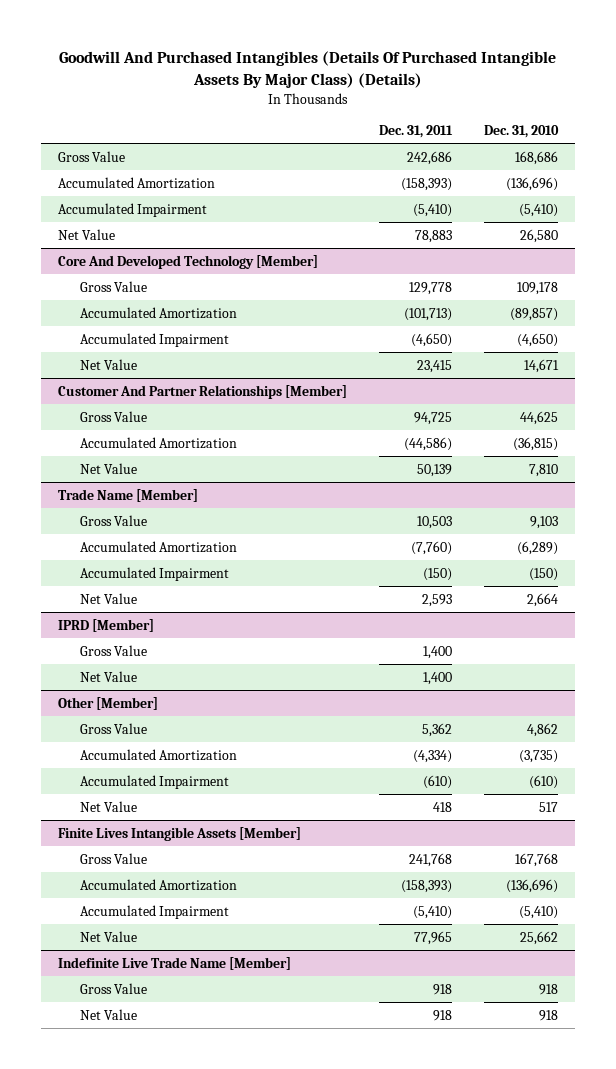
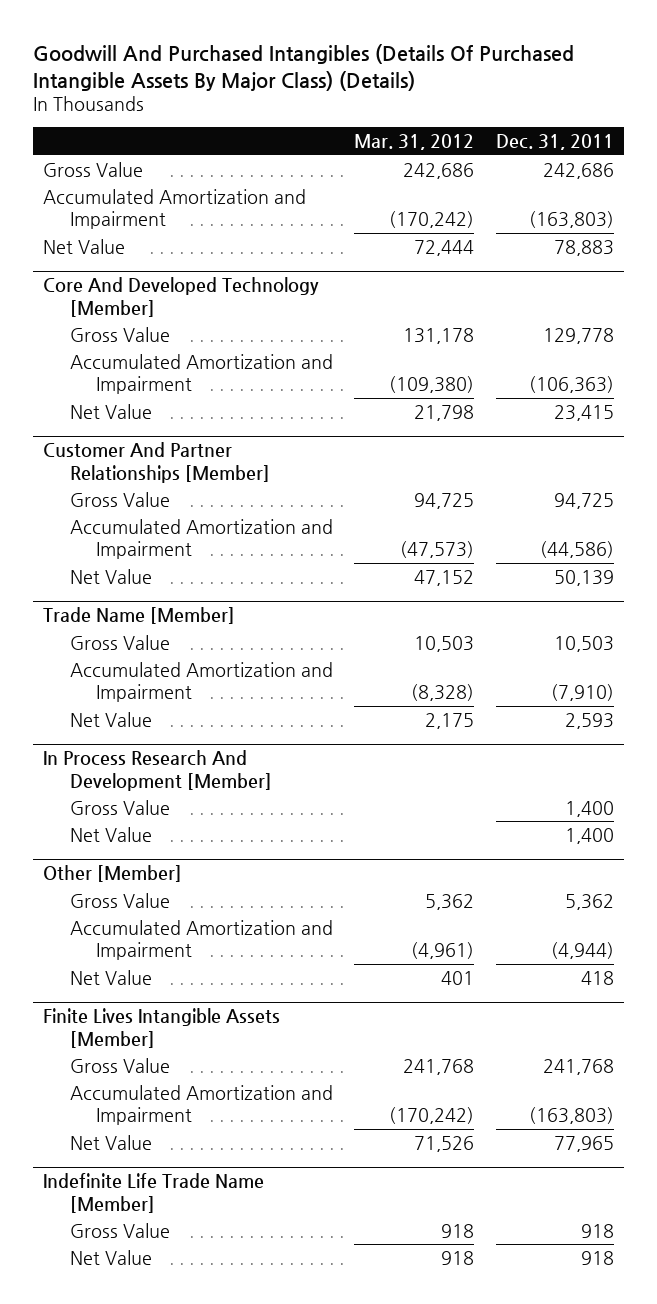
- | Dec. 31, 2011 | Dec. 31, 2010
+ | Mar. 31, 2012 | Dec. 31, 2011
- Accumulated Amortization | (158,393) | (136,696)
- Accumulated Impairment | (5,410) | (5,410)
+ Accumulated Amortization and Impairment | (170,242) | (163,803)
@ Core And Developed Technology [Member]
- Accumulated Amortization | (101,713) | (89,857)
- Accumulated Impairment | (4,650) | (4,650)
+ Accumulated Amortization and Impairment | (109,380) | (106,363)
@ Customer And Partner Relationships [Member]
- Accumulated Amortization | (44,586) | (36,815)
+ Accumulated Amortization and Impairment | (47,573) | (44,586)
@ Trade Name [Member]
- Accumulated Amortization | (7,760) | (6,289)
- Accumulated Impairment | (150) | (150)
+ Accumulated Amortization and Impairment | (8,328) | (7,910)
- IPRD [Member]
+ In Process Research And Development [Member]
@ Other [Member]
- Accumulated Amortization | (4,334) | (3,735)
- Accumulated Impairment | (610) | (610)
+ Accumulated Amortization and Impairment | (4,961) | (4,944)
@ Finite Lives Intangible Assets [Member]
- Accumulated Amortization | (158,393) | (136,696)
- Accumulated Impairment | (5,410) | (5,410)
+ Accumulated Amortization and Impairment | (170,242) | (163,803)
- Indefinite Live Trade Name [Member]
+ Indefinite Life Trade Name [Member]

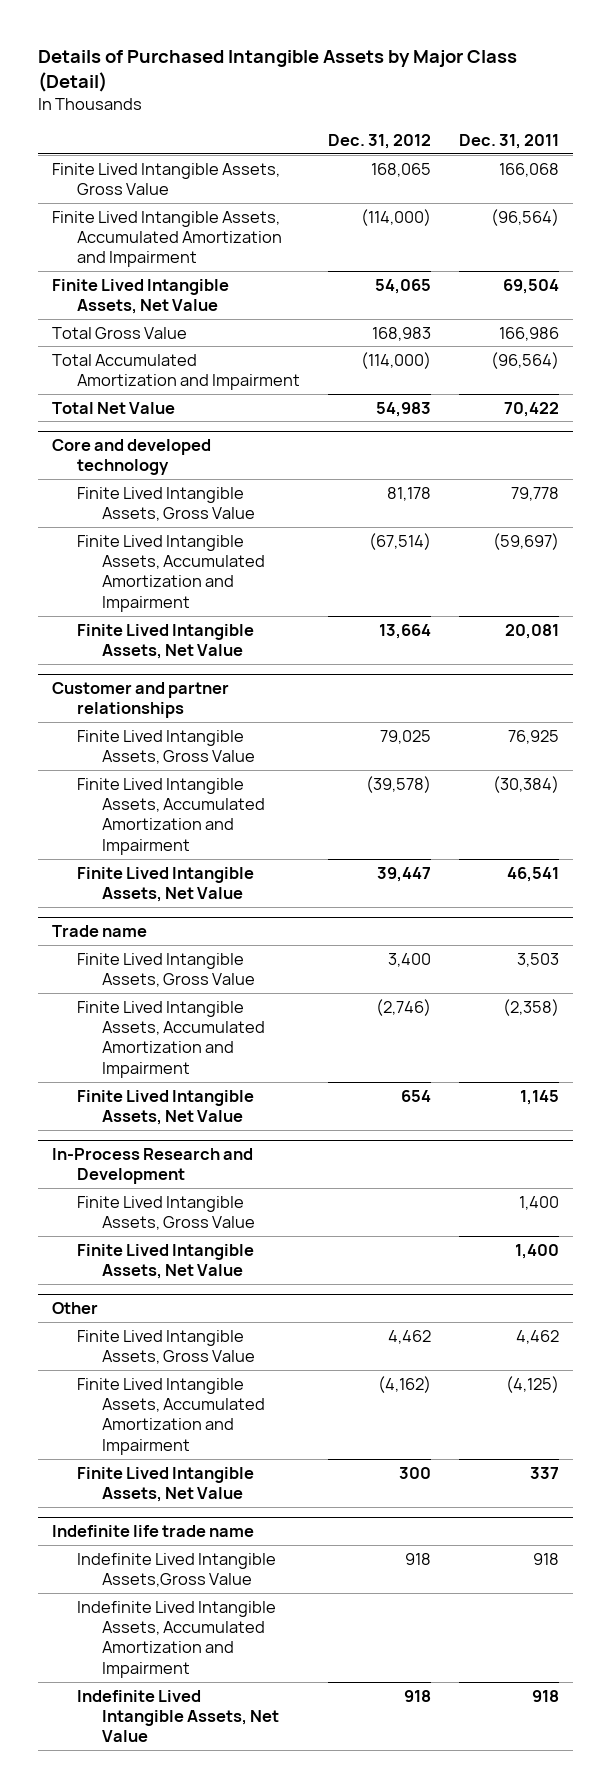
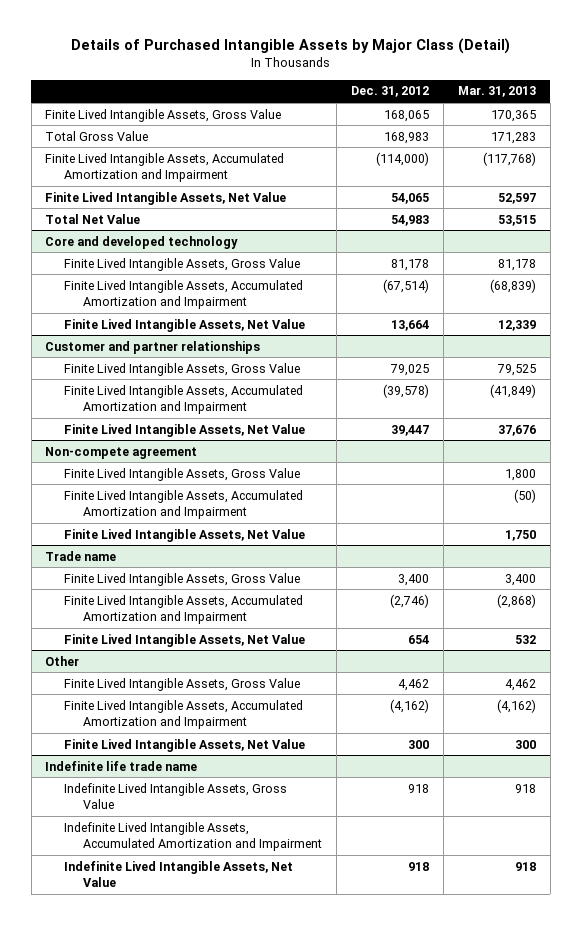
- | Dec. 31, 2012 | Dec. 31, 2011
+ | Dec. 31, 2012 | Mar. 31, 2013
moved up: Total Gross Value | 168,983 | 171,283
- Total Accumulated Amortization and Impairment | (114,000) | (96,564)
+ Non-compete agreement
+ Finite Lived Intangible Assets, Gross Value | | 1,800
+ Finite Lived Intangible Assets, Accumulated Amortization and Impairment | | (50)
+ Finite Lived Intangible Assets, Net Value | | 1,750
- In-Process Research and Development
- Finite Lived Intangible Assets, Gross Value | | 1,400
- Finite Lived Intangible Assets, Net Value | | 1,400
@ Indefinite life trade name
- Indefinite Lived Intangible Assets,Gross Value | 918 | 918
+ Indefinite Lived Intangible Assets, Gross Value | 918 | 918

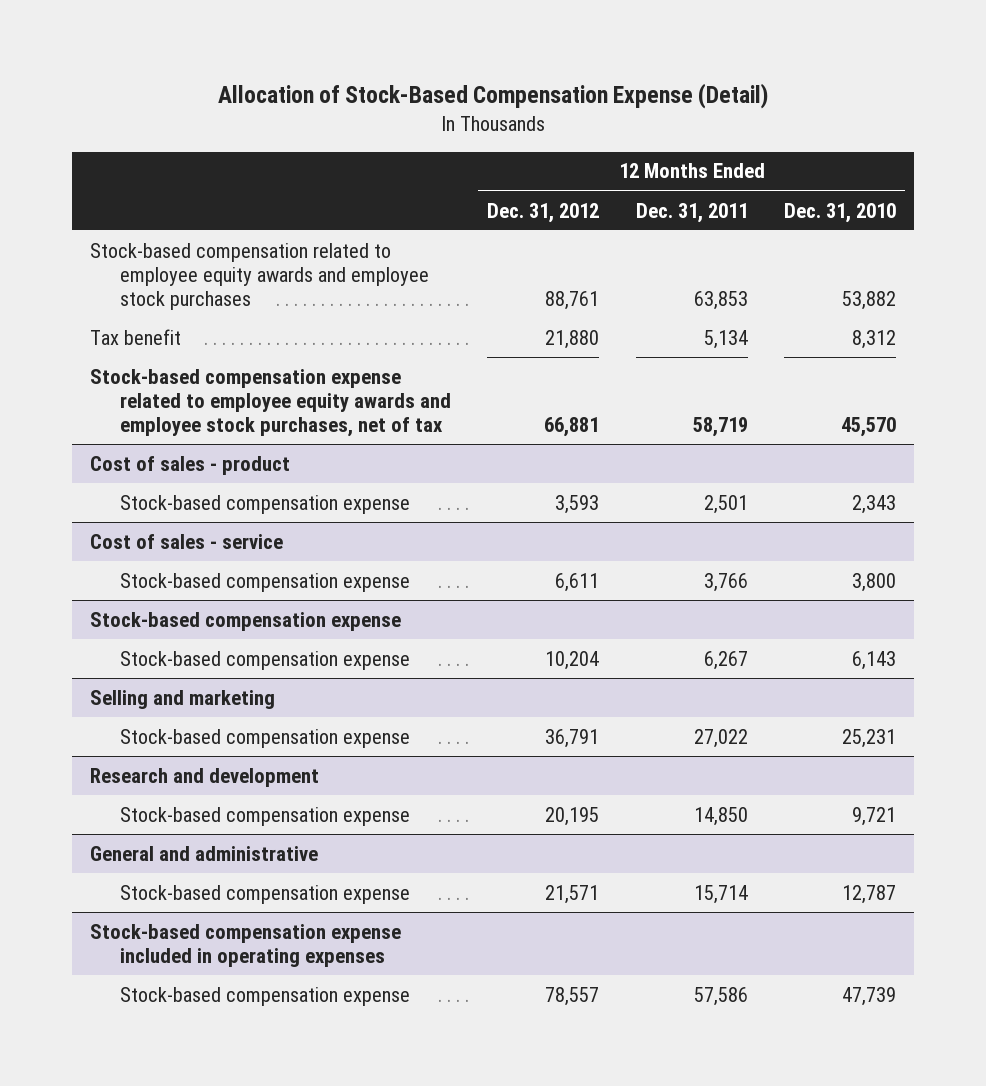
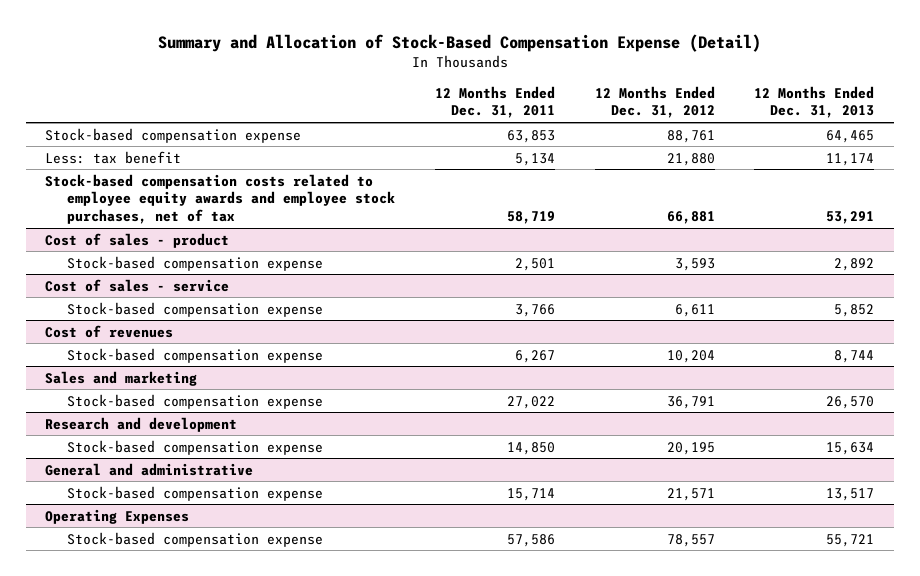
- Allocation of Stock-Based Compensation Expense (Detail)
+ Summary and Allocation of Stock-Based Compensation Expense (Detail)
- | 12 Months Ended Dec. 31, 2012 | 12 Months Ended Dec. 31, 2011 | 12 Months Ended Dec. 31, 2010
+ | 12 Months Ended Dec. 31, 2011 | 12 Months Ended Dec. 31, 2012 | 12 Months Ended Dec. 31, 2013
- Stock-based compensation related to employee equity awards and employee stock purchases | 88,761 | 63,853 | 53,882
- Tax benefit | 21,880 | 5,134 | 8,312
- Stock-based compensation expense related to employee equity awards and employee stock purchases, net of tax | 66,881 | 58,719 | 45,570
+ Stock-based compensation expense | 63,853 | 88,761 | 64,465
+ Less: tax benefit | 5,134 | 21,880 | 11,174
+ Stock-based compensation costs related to employee equity awards and employee stock purchases, net of tax | 58,719 | 66,881 | 53,291
- Stock-based compensation expense
+ Cost of revenues
- Selling and marketing
+ Sales and marketing
- Stock-based compensation expense included in operating expenses
+ Operating Expenses

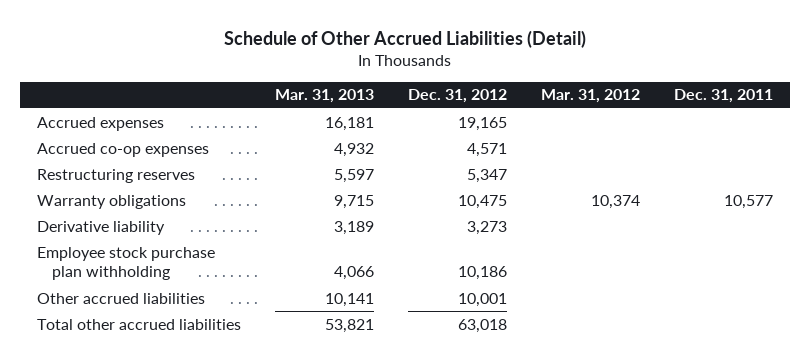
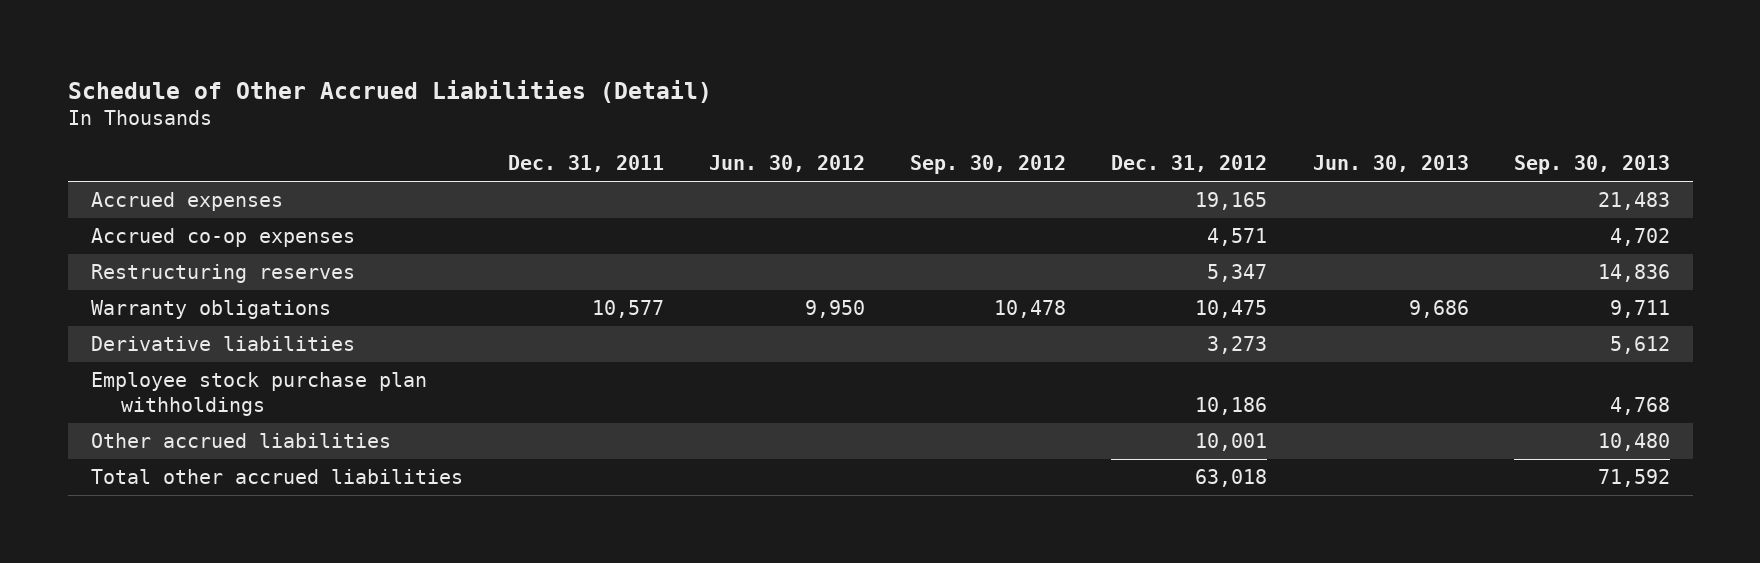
- | Mar. 31, 2013 | Dec. 31, 2012 | Mar. 31, 2012 | Dec. 31, 2011
+ | Dec. 31, 2011 | Jun. 30, 2012 | Sep. 30, 2012 | Dec. 31, 2012 | Jun. 30, 2013 | Sep. 30, 2013
- Derivative liability | 3,189 | 3,273 | |
- Employee stock purchase plan withholding | 4,066 | 10,186 | |
+ Derivative liabilities | | | | 3,273 | | 5,612
+ Employee stock purchase plan withholdings | | | | 10,186 | | 4,768

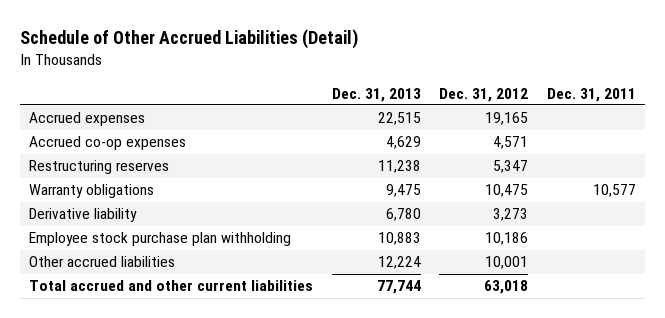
- | Dec. 31, 2011 | Jun. 30, 2012 | Sep. 30, 2012 | Dec. 31, 2012 | Jun. 30, 2013 | Sep. 30, 2013
+ | Dec. 31, 2013 | Dec. 31, 2012 | Dec. 31, 2011
- Derivative liabilities | | | | 3,273 | | 5,612
- Employee stock purchase plan withholdings | | | | 10,186 | | 4,768
+ Derivative liability | 6,780 | 3,273 |
+ Employee stock purchase plan withholding | 10,883 | 10,186 |
- Total other accrued liabilities | | | | 63,018 | | 71,592
+ Total accrued and other current liabilities | 77,744 | 63,018 |

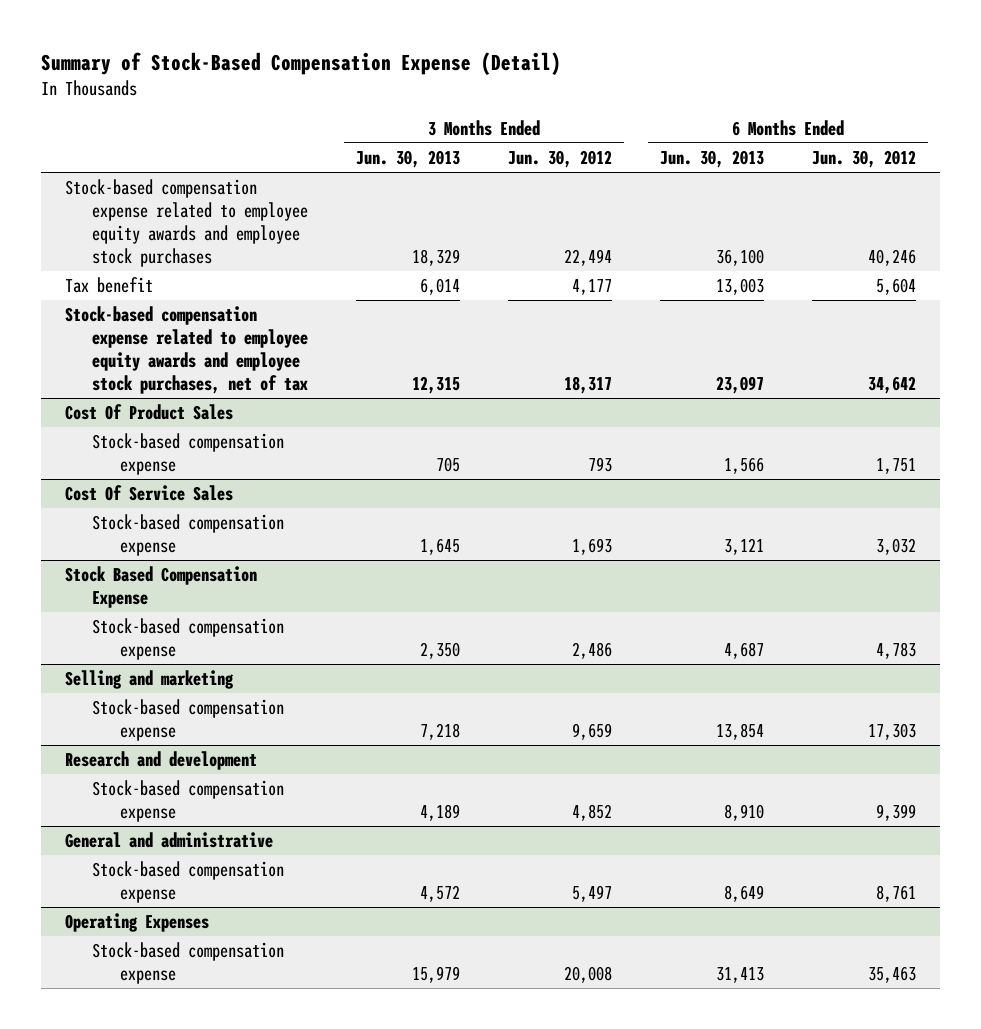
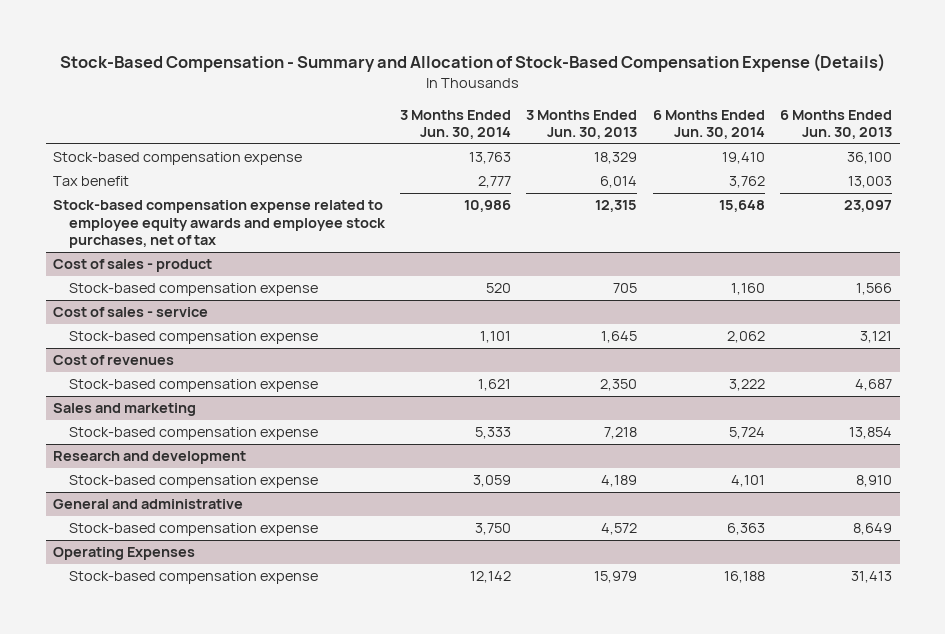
- Summary of Stock-Based Compensation Expense (Detail)
+ Stock-Based Compensation - Summary and Allocation of Stock-Based Compensation Expense (Details)
- | 3 Months Ended Jun. 30, 2013 | 3 Months Ended Jun. 30, 2012 | 6 Months Ended Jun. 30, 2013 | 6 Months Ended Jun. 30, 2012
+ | 3 Months Ended Jun. 30, 2014 | 3 Months Ended Jun. 30, 2013 | 6 Months Ended Jun. 30, 2014 | 6 Months Ended Jun. 30, 2013
- Stock-based compensation expense related to employee equity awards and employee stock purchases | 18,329 | 22,494 | 36,100 | 40,246
+ Stock-based compensation expense | 13,763 | 18,329 | 19,410 | 36,100
- Cost Of Product Sales
+ Cost of sales - product
- Cost Of Service Sales
+ Cost of sales - service
- Stock Based Compensation Expense
+ Cost of revenues
- Selling and marketing
+ Sales and marketing

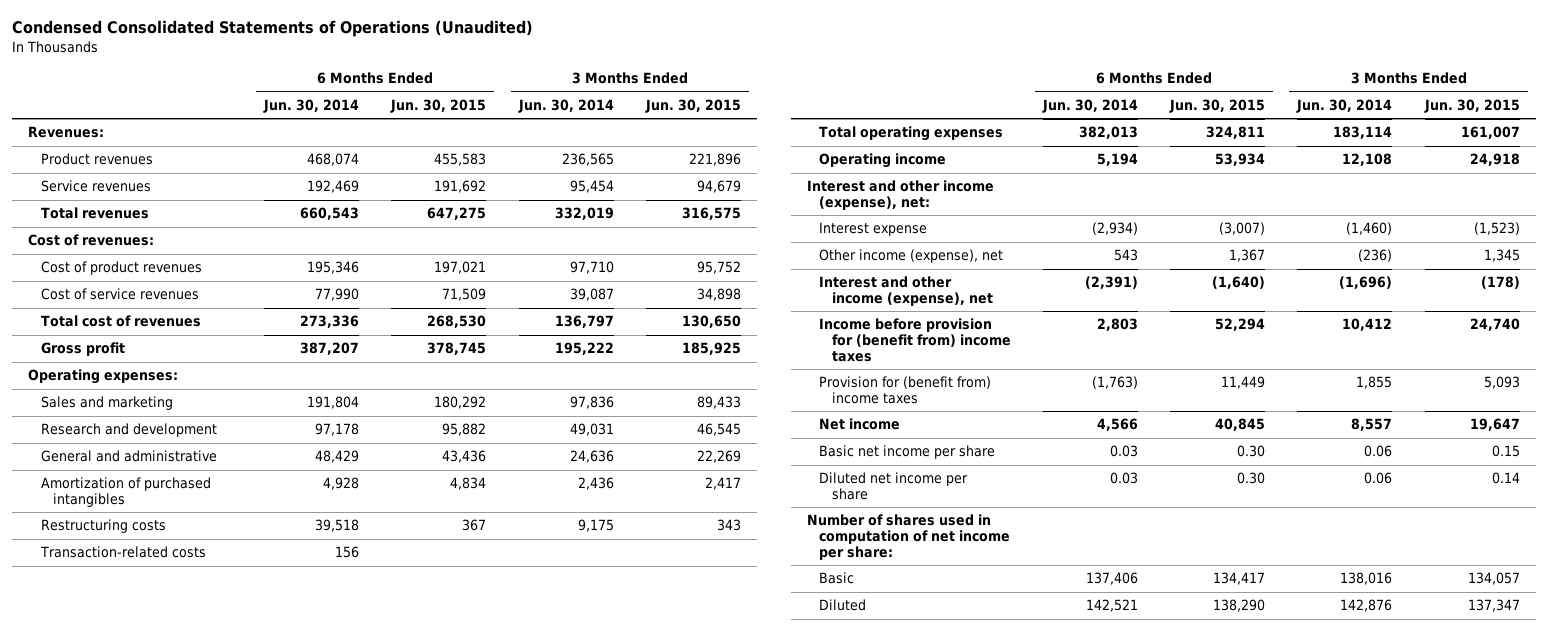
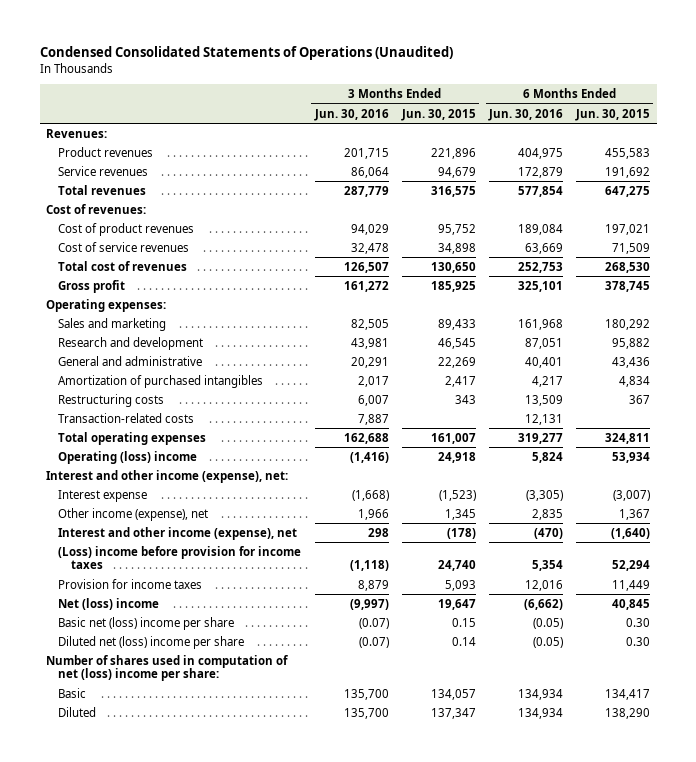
- | 6 Months Ended Jun. 30, 2014 | 6 Months Ended Jun. 30, 2015 | 3 Months Ended Jun. 30, 2014 | 3 Months Ended Jun. 30, 2015
+ | 3 Months Ended Jun. 30, 2016 | 3 Months Ended Jun. 30, 2015 | 6 Months Ended Jun. 30, 2016 | 6 Months Ended Jun. 30, 2015
- Operating income | 5,194 | 53,934 | 12,108 | 24,918
+ Operating (loss) income | (1,416) | 24,918 | 5,824 | 53,934
- Income before provision for (benefit from) income taxes | 2,803 | 52,294 | 10,412 | 24,740
- Provision for (benefit from) income taxes | (1,763) | 11,449 | 1,855 | 5,093
- Net income | 4,566 | 40,845 | 8,557 | 19,647
- Basic net income per share | 0.03 | 0.30 | 0.06 | 0.15
- Diluted net income per share | 0.03 | 0.30 | 0.06 | 0.14
- Number of shares used in computation of net income per share:
+ (Loss) income before provision for income taxes | (1,118) | 24,740 | 5,354 | 52,294
+ Provision for income taxes | 8,879 | 5,093 | 12,016 | 11,449
+ Net (loss) income | (9,997) | 19,647 | (6,662) | 40,845
+ Basic net (loss) income per share | (0.07) | 0.15 | (0.05) | 0.30
+ Diluted net (loss) income per share | (0.07) | 0.14 | (0.05) | 0.30
+ Number of shares used in computation of net (loss) income per share:

